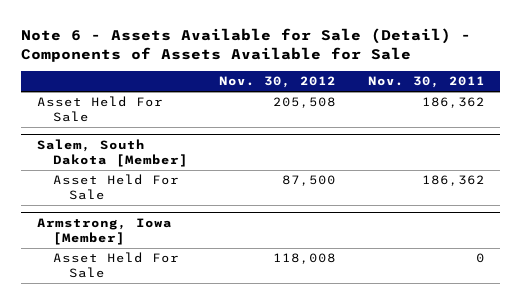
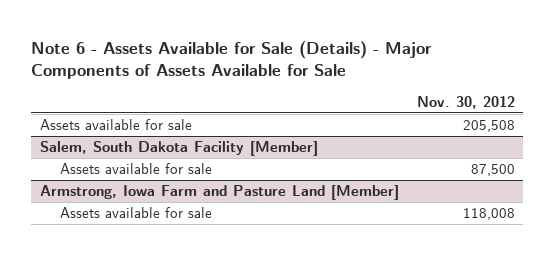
- Note 6 - Assets Available for Sale (Detail) - Components of Assets Available for Sale
+ Note 6 - Assets Available for Sale (Details) - Major Components of Assets Available for Sale
- | Nov. 30, 2012 | Nov. 30, 2011
+ | Nov. 30, 2012
- Asset Held For Sale | 205,508 | 186,362
- Salem, South Dakota [Member]
- Asset Held For Sale | 87,500 | 186,362
- Armstrong, Iowa [Member]
- Asset Held For Sale | 118,008 | 0
+ Assets available for sale | 205,508
+ Salem, South Dakota Facility [Member]
+ Assets available for sale | 87,500
+ Armstrong, Iowa Farm and Pasture Land [Member]
+ Assets available for sale | 118,008

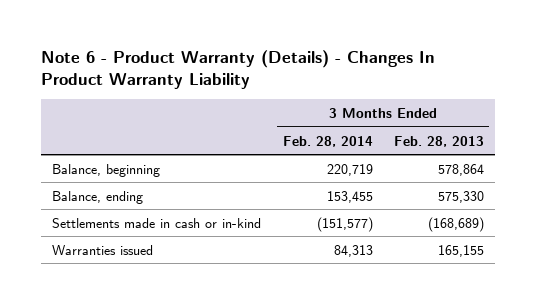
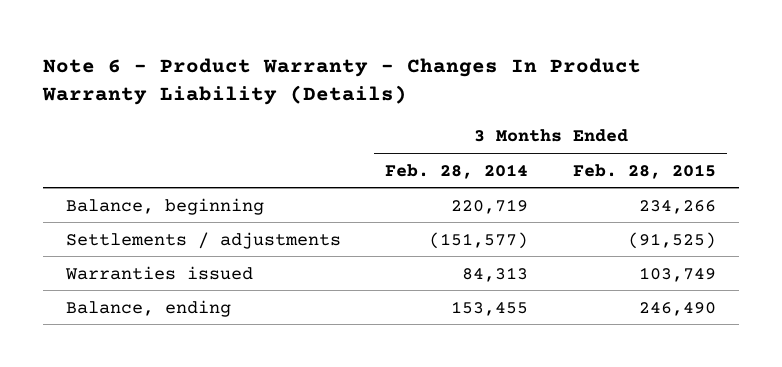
- Note 6 - Product Warranty (Details) - Changes In Product Warranty Liability
+ Note 6 - Product Warranty - Changes In Product Warranty Liability (Details)
- | 3 Months Ended Feb. 28, 2014 | 3 Months Ended Feb. 28, 2013
+ | 3 Months Ended Feb. 28, 2014 | 3 Months Ended Feb. 28, 2015
- Settlements made in cash or in-kind | (151,577) | (168,689)
+ Settlements / adjustments | (151,577) | (91,525)
moved down: Balance, ending | 153,455 | 246,490

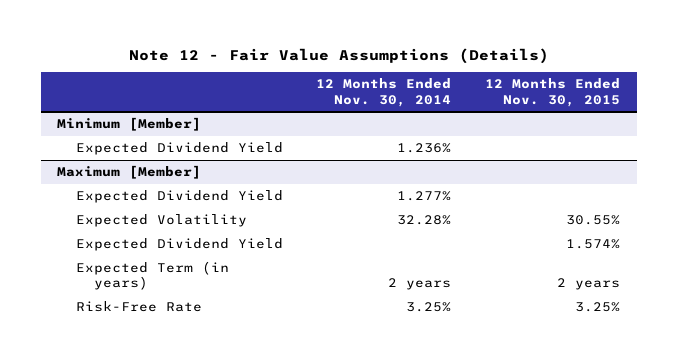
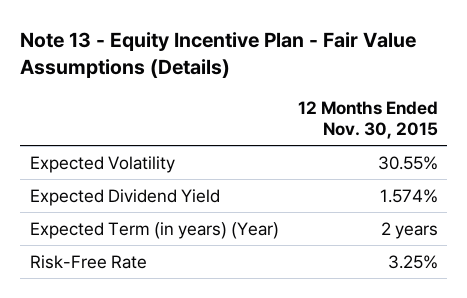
- Note 12 - Fair Value Assumptions (Details)
+ Note 13 - Equity Incentive Plan - Fair Value Assumptions (Details)
- | 12 Months Ended Nov. 30, 2014 | 12 Months Ended Nov. 30, 2015
+ | 12 Months Ended Nov. 30, 2015
- Minimum [Member]
- Expected Dividend Yield | 1.236% |
- Maximum [Member]
- Expected Dividend Yield | 1.277% |
- Expected Term (in years) | 2 years | 2 years
+ Expected Term (in years) (Year) | 2 years

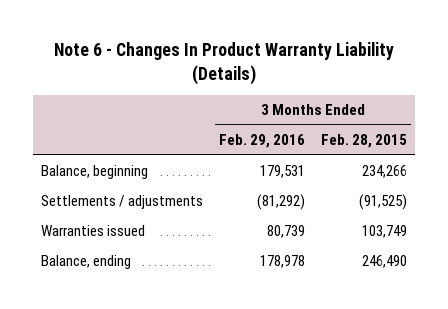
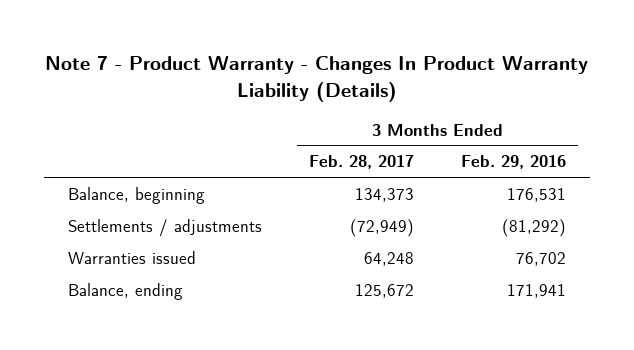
- Note 6 - Changes In Product Warranty Liability (Details)
+ Note 7 - Product Warranty - Changes In Product Warranty Liability (Details)
- | 3 Months Ended Feb. 29, 2016 | 3 Months Ended Feb. 28, 2015
+ | 3 Months Ended Feb. 28, 2017 | 3 Months Ended Feb. 29, 2016
- Balance, beginning | 179,531 | 234,266
+ Balance, beginning | 134,373 | 176,531
- Warranties issued | 80,739 | 103,749
- Balance, ending | 178,978 | 246,490
+ Warranties issued | 64,248 | 76,702
+ Balance, ending | 125,672 | 171,941

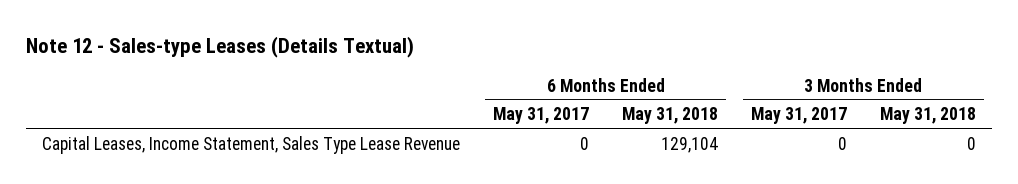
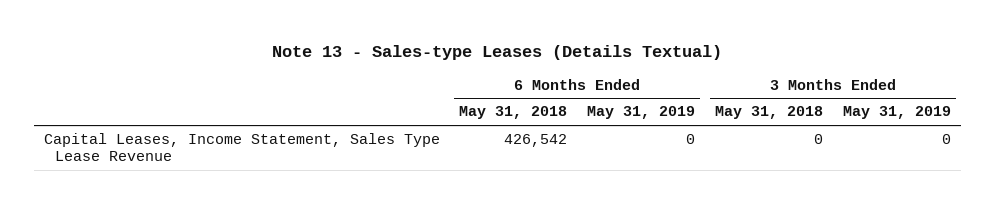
- Note 12 - Sales-type Leases (Details Textual)
+ Note 13 - Sales-type Leases (Details Textual)
- | 6 Months Ended May 31, 2017 | 6 Months Ended May 31, 2018 | 3 Months Ended May 31, 2017 | 3 Months Ended May 31, 2018
+ | 6 Months Ended May 31, 2018 | 6 Months Ended May 31, 2019 | 3 Months Ended May 31, 2018 | 3 Months Ended May 31, 2019
- Capital Leases, Income Statement, Sales Type Lease Revenue | 0 | 129,104 | 0 | 0
+ Capital Leases, Income Statement, Sales Type Lease Revenue | 426,542 | 0 | 0 | 0

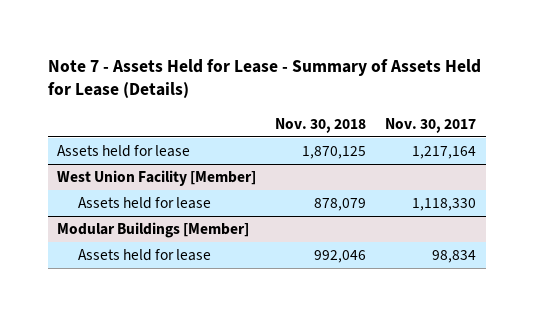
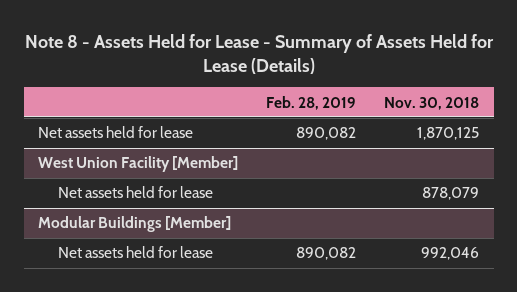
- Note 7 - Assets Held for Lease - Summary of Assets Held for Lease (Details)
+ Note 8 - Assets Held for Lease - Summary of Assets Held for Lease (Details)
- | Nov. 30, 2018 | Nov. 30, 2017
+ | Feb. 28, 2019 | Nov. 30, 2018
- Assets held for lease | 1,870,125 | 1,217,164
+ Net assets held for lease | 890,082 | 1,870,125
@ West Union Facility [Member]
- Assets held for lease | 878,079 | 1,118,330
+ Net assets held for lease | | 878,079
@ Modular Buildings [Member]
- Assets held for lease | 992,046 | 98,834
+ Net assets held for lease | 890,082 | 992,046

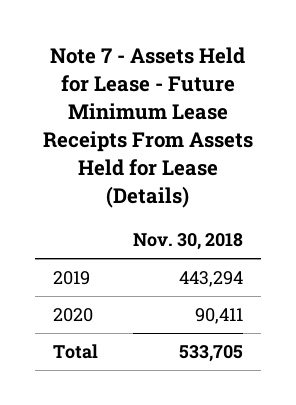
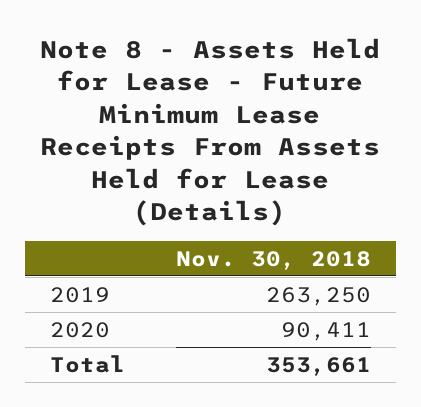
- Note 7 - Assets Held for Lease - Future Minimum Lease Receipts From Assets Held for Lease (Details)
+ Note 8 - Assets Held for Lease - Future Minimum Lease Receipts From Assets Held for Lease (Details)
- 2019 | 443,294
+ 2019 | 263,250
- Total | 533,705
+ Total | 353,661

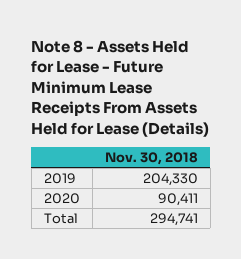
- 2019 | 263,250
+ 2019 | 204,330
- Total | 353,661
+ Total | 294,741

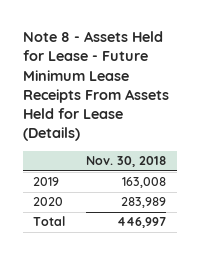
- 2019 | 204,330
- 2020 | 90,411
- Total | 294,741
+ 2019 | 163,008
+ 2020 | 283,989
+ Total | 446,997

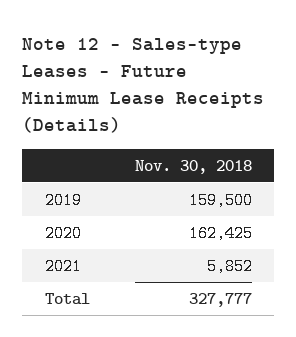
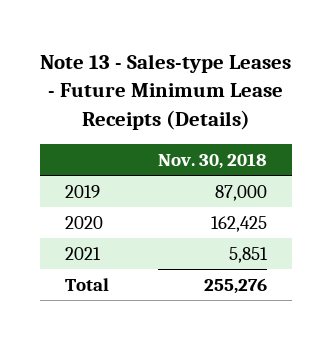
- Note 12 - Sales-type Leases - Future Minimum Lease Receipts (Details)
+ Note 13 - Sales-type Leases - Future Minimum Lease Receipts (Details)
- 2019 | 159,500
+ 2019 | 87,000
- 2021 | 5,852
- Total | 327,777
+ 2021 | 5,851
+ Total | 255,276

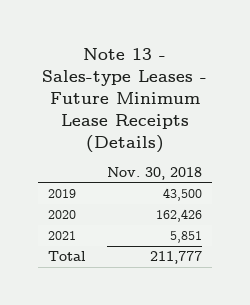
- 2019 | 87,000
- 2020 | 162,425
+ 2019 | 43,500
+ 2020 | 162,426
- Total | 255,276
+ Total | 211,777

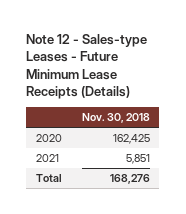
- Note 13 - Sales-type Leases - Future Minimum Lease Receipts (Details)
+ Note 12 - Sales-type Leases - Future Minimum Lease Receipts (Details)
- 2019 | 43,500
- 2020 | 162,426
+ 2020 | 162,425
- Total | 211,777
+ Total | 168,276

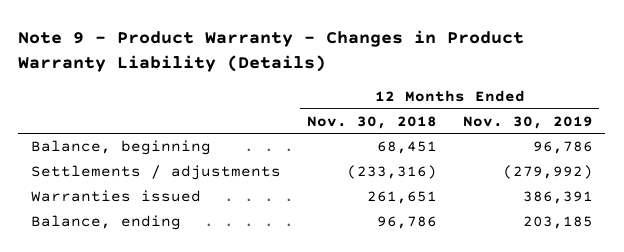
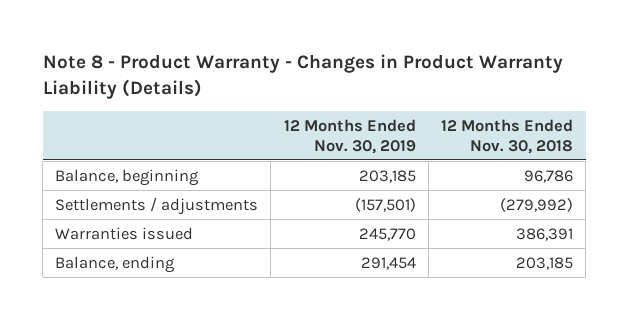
- Note 9 - Product Warranty - Changes in Product Warranty Liability (Details)
+ Note 8 - Product Warranty - Changes in Product Warranty Liability (Details)
- | 12 Months Ended Nov. 30, 2018 | 12 Months Ended Nov. 30, 2019
+ | 12 Months Ended Nov. 30, 2019 | 12 Months Ended Nov. 30, 2018
- Balance, beginning | 68,451 | 96,786
- Settlements / adjustments | (233,316) | (279,992)
- Warranties issued | 261,651 | 386,391
- Balance, ending | 96,786 | 203,185
+ Balance, beginning | 203,185 | 96,786
+ Settlements / adjustments | (157,501) | (279,992)
+ Warranties issued | 245,770 | 386,391
+ Balance, ending | 291,454 | 203,185

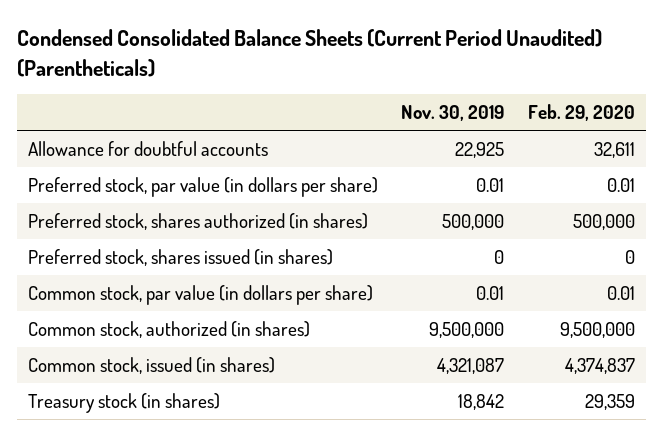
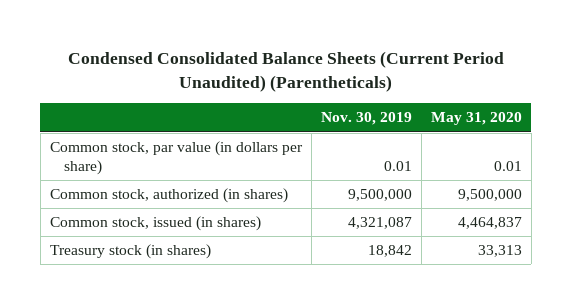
- | Nov. 30, 2019 | Feb. 29, 2020
+ | Nov. 30, 2019 | May 31, 2020
- Allowance for doubtful accounts | 22,925 | 32,611
- Preferred stock, par value (in dollars per share) | 0.01 | 0.01
- Preferred stock, shares authorized (in shares) | 500,000 | 500,000
- Preferred stock, shares issued (in shares) | 0 | 0

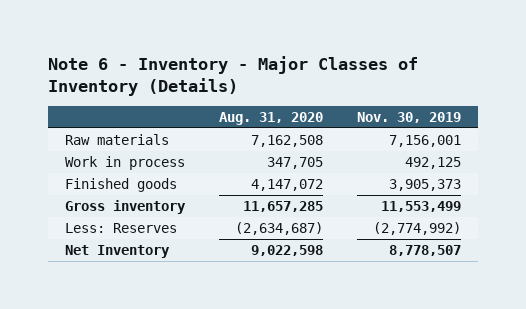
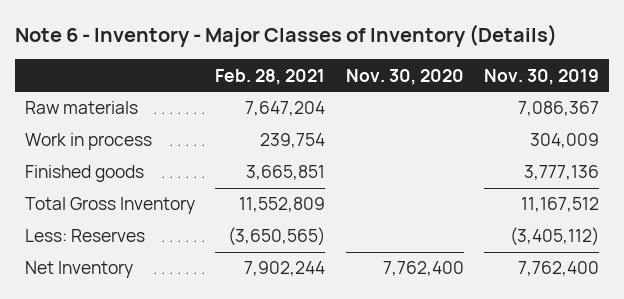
- | Aug. 31, 2020 | Nov. 30, 2019
+ | Feb. 28, 2021 | Nov. 30, 2020 | Nov. 30, 2019
- Raw materials | 7,162,508 | 7,156,001
- Work in process | 347,705 | 492,125
- Finished goods | 4,147,072 | 3,905,373
- Gross inventory | 11,657,285 | 11,553,499
- Less: Reserves | (2,634,687) | (2,774,992)
- Net Inventory | 9,022,598 | 8,778,507
+ Raw materials | 7,647,204 | | 7,086,367
+ Work in process | 239,754 | | 304,009
+ Finished goods | 3,665,851 | | 3,777,136
+ Total Gross Inventory | 11,552,809 | | 11,167,512
+ Less: Reserves | (3,650,565) | | (3,405,112)
+ Net Inventory | 7,902,244 | 7,762,400 | 7,762,400

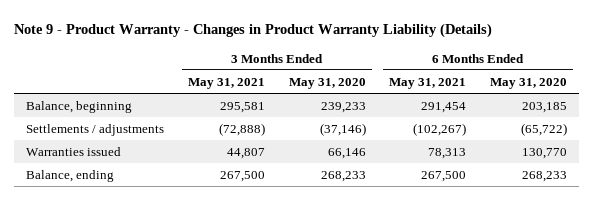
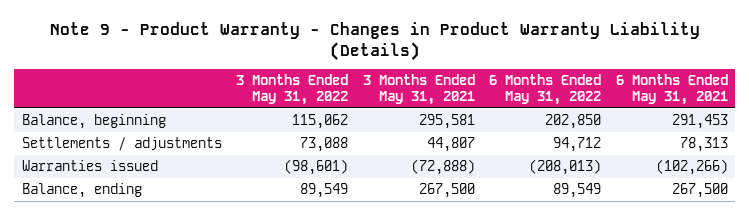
- | 3 Months Ended May 31, 2021 | 3 Months Ended May 31, 2020 | 6 Months Ended May 31, 2021 | 6 Months Ended May 31, 2020
+ | 3 Months Ended May 31, 2022 | 3 Months Ended May 31, 2021 | 6 Months Ended May 31, 2022 | 6 Months Ended May 31, 2021
- Balance, beginning | 295,581 | 239,233 | 291,454 | 203,185
- Settlements / adjustments | (72,888) | (37,146) | (102,267) | (65,722)
- Warranties issued | 44,807 | 66,146 | 78,313 | 130,770
+ Balance, beginning | 115,062 | 295,581 | 202,850 | 291,453
+ Settlements / adjustments | 73,088 | 44,807 | 94,712 | 78,313
+ Warranties issued | (98,601) | (72,888) | (208,013) | (102,266)

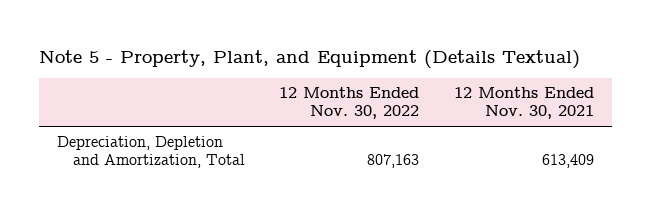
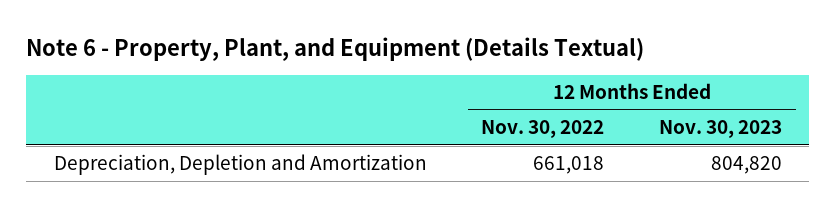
- Note 5 - Property, Plant, and Equipment (Details Textual)
+ Note 6 - Property, Plant, and Equipment (Details Textual)
- | 12 Months Ended Nov. 30, 2022 | 12 Months Ended Nov. 30, 2021
+ | 12 Months Ended Nov. 30, 2022 | 12 Months Ended Nov. 30, 2023
- Depreciation, Depletion and Amortization, Total | 807,163 | 613,409
+ Depreciation, Depletion and Amortization | 661,018 | 804,820

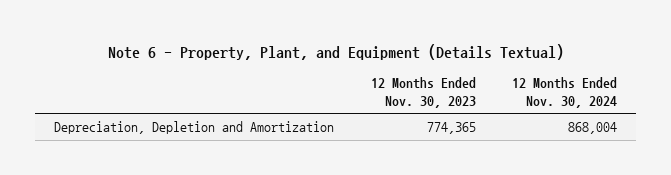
- | 12 Months Ended Nov. 30, 2022 | 12 Months Ended Nov. 30, 2023
+ | 12 Months Ended Nov. 30, 2023 | 12 Months Ended Nov. 30, 2024
- Depreciation, Depletion and Amortization | 661,018 | 804,820
+ Depreciation, Depletion and Amortization | 774,365 | 868,004

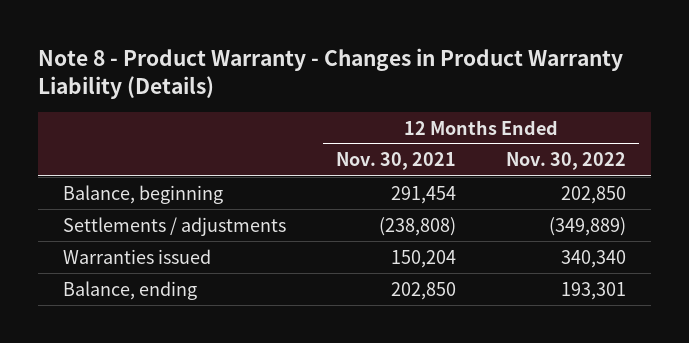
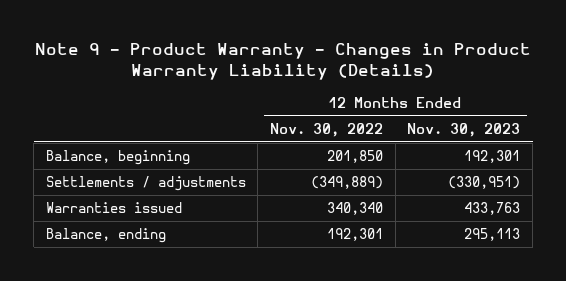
- Note 8 - Product Warranty - Changes in Product Warranty Liability (Details)
+ Note 9 - Product Warranty - Changes in Product Warranty Liability (Details)
- | 12 Months Ended Nov. 30, 2021 | 12 Months Ended Nov. 30, 2022
+ | 12 Months Ended Nov. 30, 2022 | 12 Months Ended Nov. 30, 2023
- Balance, beginning | 291,454 | 202,850
+ Balance, beginning | 201,850 | 192,301
- Balance, ending | 202,850 | 193,301
+ Balance, ending | 192,301 | 295,113

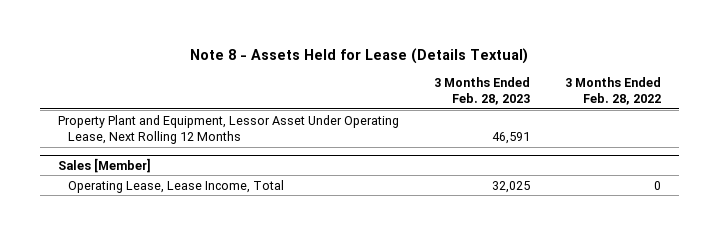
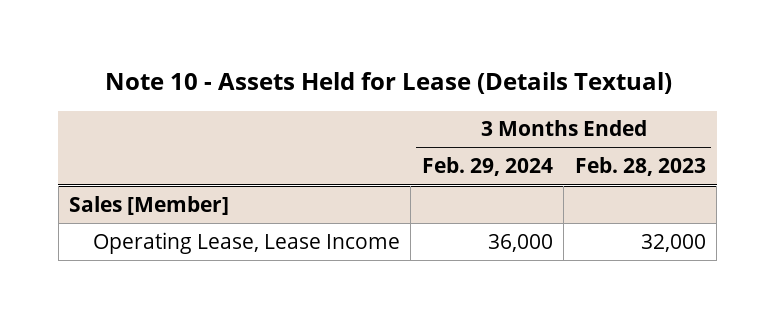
- Note 8 - Assets Held for Lease (Details Textual)
+ Note 10 - Assets Held for Lease (Details Textual)
- | 3 Months Ended Feb. 28, 2023 | 3 Months Ended Feb. 28, 2022
+ | 3 Months Ended Feb. 29, 2024 | 3 Months Ended Feb. 28, 2023
- Property Plant and Equipment, Lessor Asset Under Operating Lease, Next Rolling 12 Months | 46,591 |
@ Sales [Member]
- Operating Lease, Lease Income, Total | 32,025 | 0
+ Operating Lease, Lease Income | 36,000 | 32,000

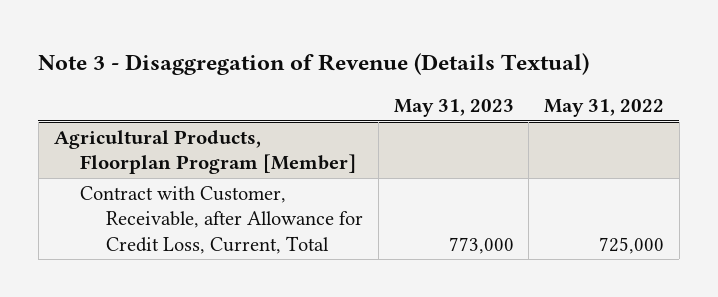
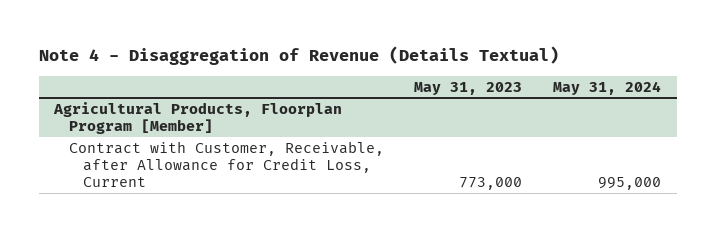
- Note 3 - Disaggregation of Revenue (Details Textual)
+ Note 4 - Disaggregation of Revenue (Details Textual)
- | May 31, 2023 | May 31, 2022
+ | May 31, 2023 | May 31, 2024
@ Agricultural Products, Floorplan Program [Member]
- Contract with Customer, Receivable, after Allowance for Credit Loss, Current, Total | 773,000 | 725,000
+ Contract with Customer, Receivable, after Allowance for Credit Loss, Current | 773,000 | 995,000

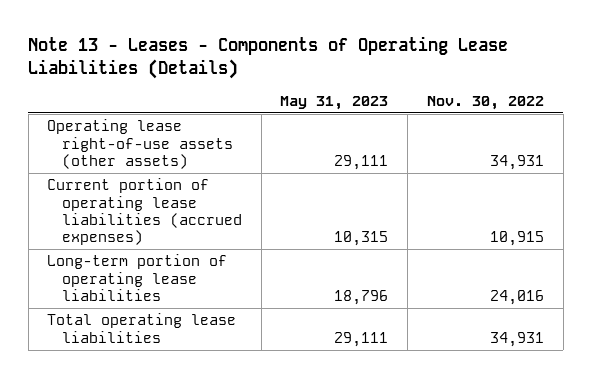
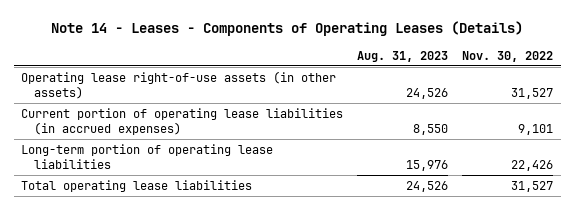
- Note 13 - Leases - Components of Operating Lease Liabilities (Details)
+ Note 14 - Leases - Components of Operating Leases (Details)
- | May 31, 2023 | Nov. 30, 2022
+ | Aug. 31, 2023 | Nov. 30, 2022
- Operating lease right-of-use assets (other assets) | 29,111 | 34,931
- Current portion of operating lease liabilities (accrued expenses) | 10,315 | 10,915
- Long-term portion of operating lease liabilities | 18,796 | 24,016
- Total operating lease liabilities | 29,111 | 34,931
+ Operating lease right-of-use assets (in other assets) | 24,526 | 31,527
+ Current portion of operating lease liabilities (in accrued expenses) | 8,550 | 9,101
+ Long-term portion of operating lease liabilities | 15,976 | 22,426
+ Total operating lease liabilities | 24,526 | 31,527

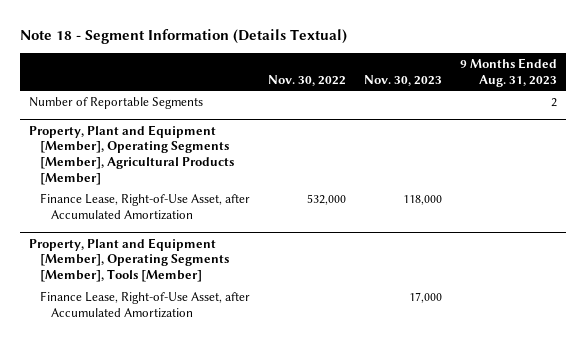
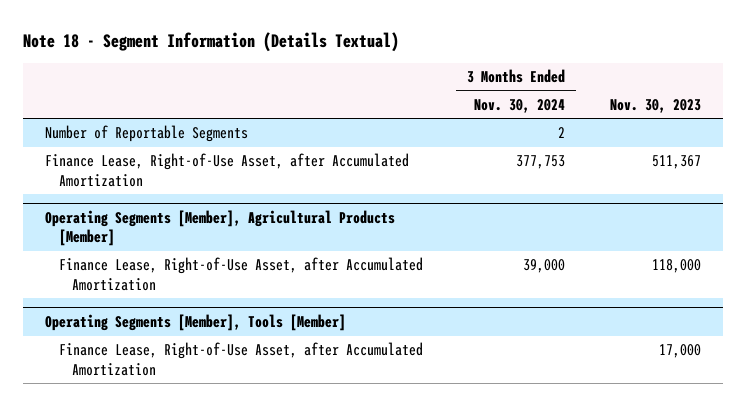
- | Nov. 30, 2022 | Nov. 30, 2023 | 9 Months Ended Aug. 31, 2023
+ | 3 Months Ended Nov. 30, 2024 | Nov. 30, 2023
- Property, Plant and Equipment [Member], Operating Segments [Member], Agricultural Products [Member]
+ Finance Lease, Right-of-Use Asset, after Accumulated Amortization | 377,753 | 511,367
+ Operating Segments [Member], Agricultural Products [Member]
- Property, Plant and Equipment [Member], Operating Segments [Member], Tools [Member]
+ Operating Segments [Member], Tools [Member]

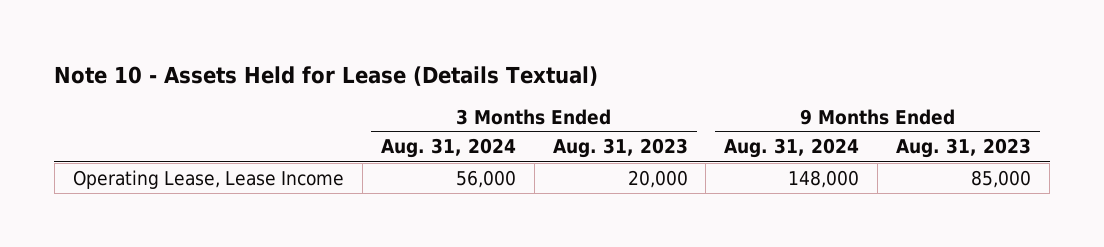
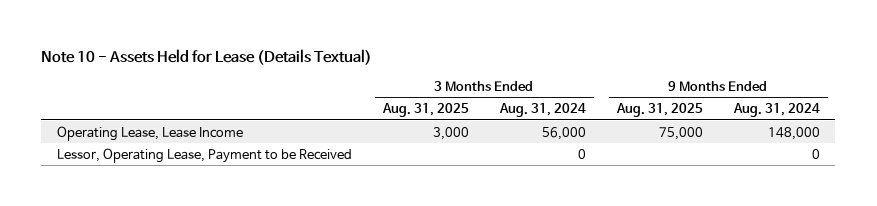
- | 3 Months Ended Aug. 31, 2024 | 3 Months Ended Aug. 31, 2023 | 9 Months Ended Aug. 31, 2024 | 9 Months Ended Aug. 31, 2023
+ | 3 Months Ended Aug. 31, 2025 | 3 Months Ended Aug. 31, 2024 | 9 Months Ended Aug. 31, 2025 | 9 Months Ended Aug. 31, 2024
+ Lessor, Operating Lease, Payment to be Received | | 0 | | 0

